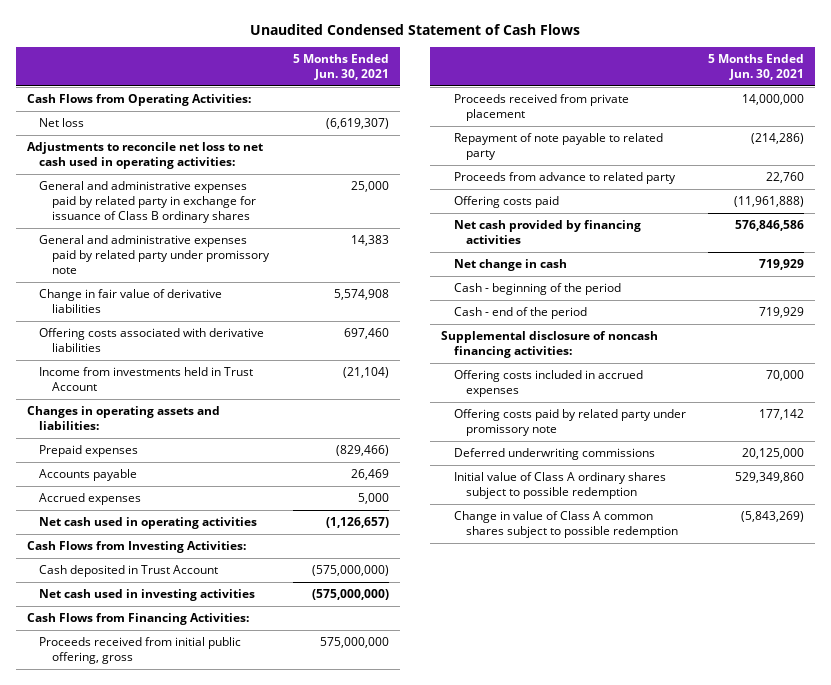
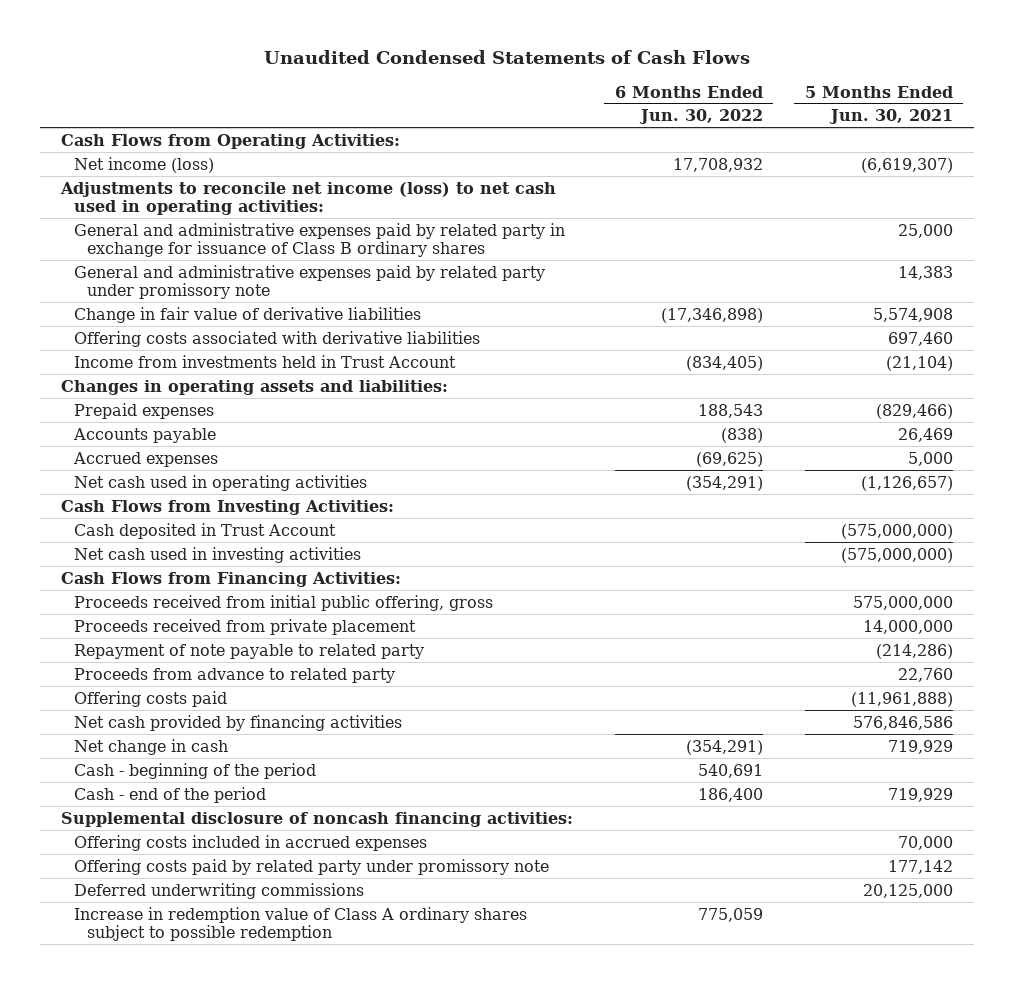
- Unaudited Condensed Statement of Cash Flows
+ Unaudited Condensed Statements of Cash Flows
- | 5 Months Ended Jun. 30, 2021
+ | 6 Months Ended Jun. 30, 2022 | 5 Months Ended Jun. 30, 2021
- Net loss | (6,619,307)
- Adjustments to reconcile net loss to net cash used in operating activities:
+ Net income (loss) | 17,708,932 | (6,619,307)
+ Adjustments to reconcile net income (loss) to net cash used in operating activities:
- Initial value of Class A ordinary shares subject to possible redemption | 529,349,860
- Change in value of Class A common shares subject to possible redemption | (5,843,269)
+ Increase in redemption value of Class A ordinary shares subject to possible redemption | 775,059 |

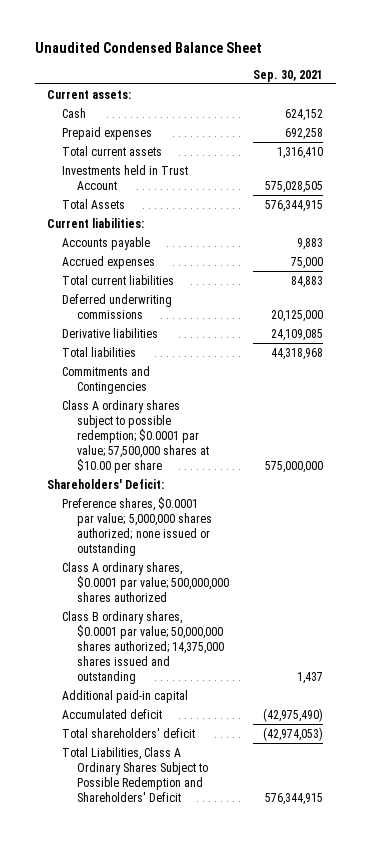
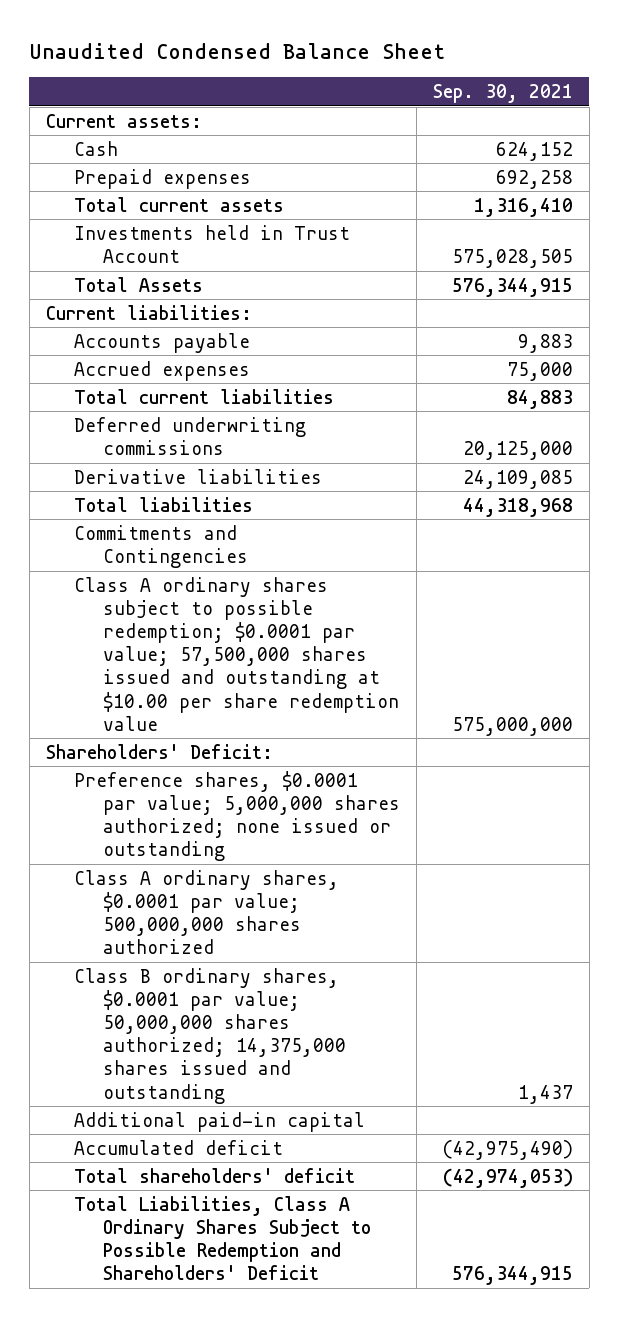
- Class A ordinary shares subject to possible redemption; $0.0001 par value; 57,500,000 shares at $10.00 per share | 575,000,000
+ Class A ordinary shares subject to possible redemption; $0.0001 par value; 57,500,000 shares issued and outstanding at $10.00 per share redemption value | 575,000,000

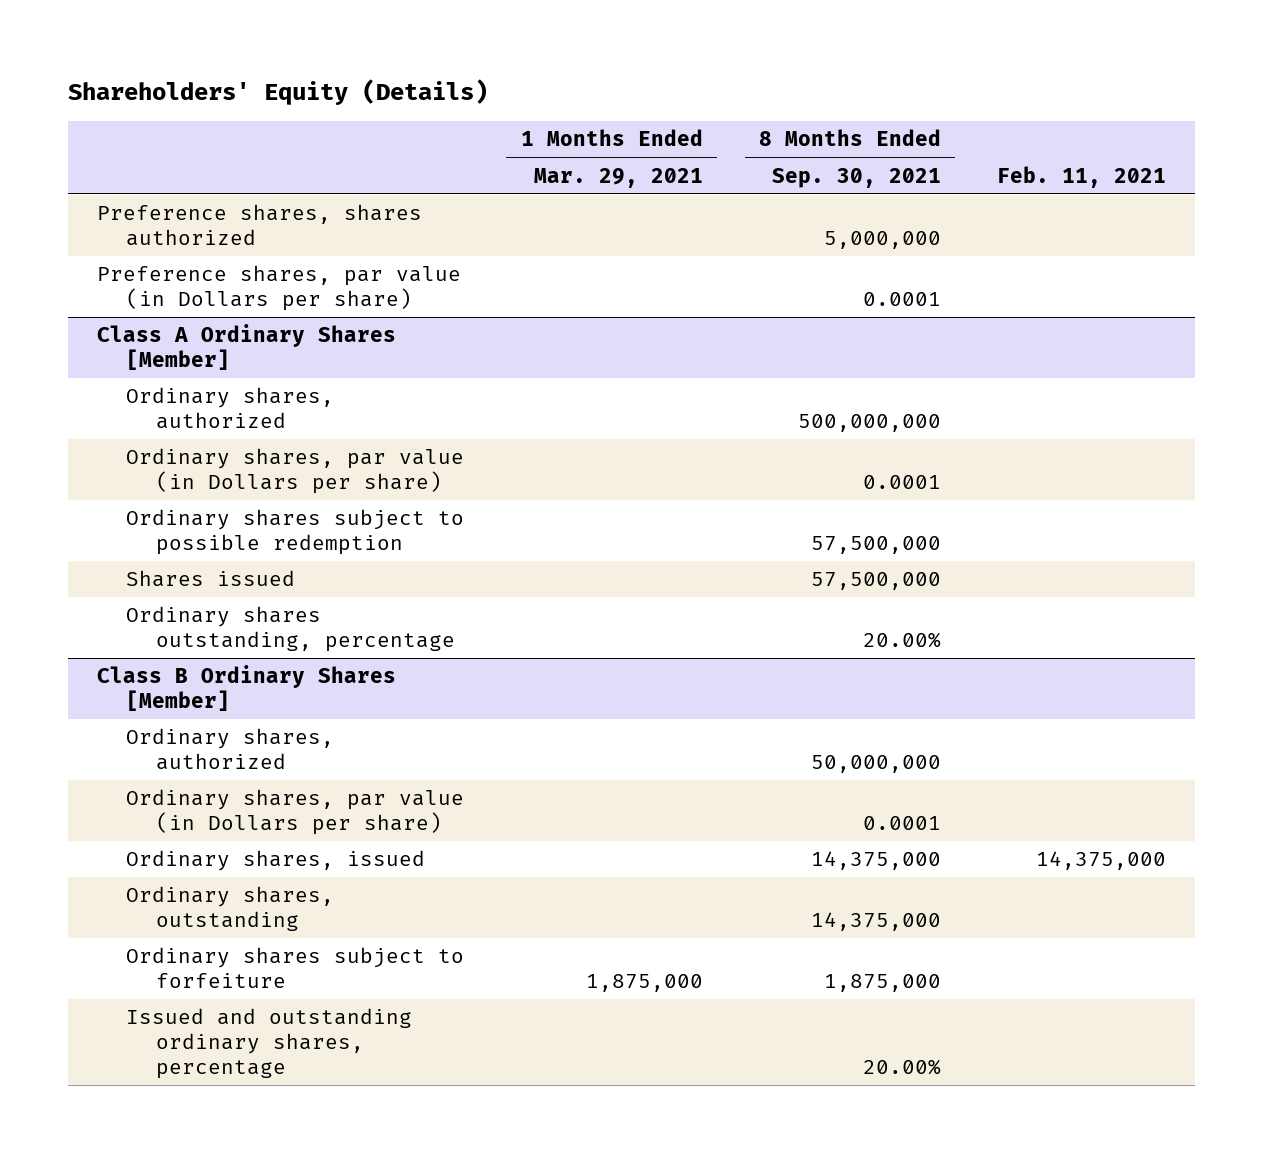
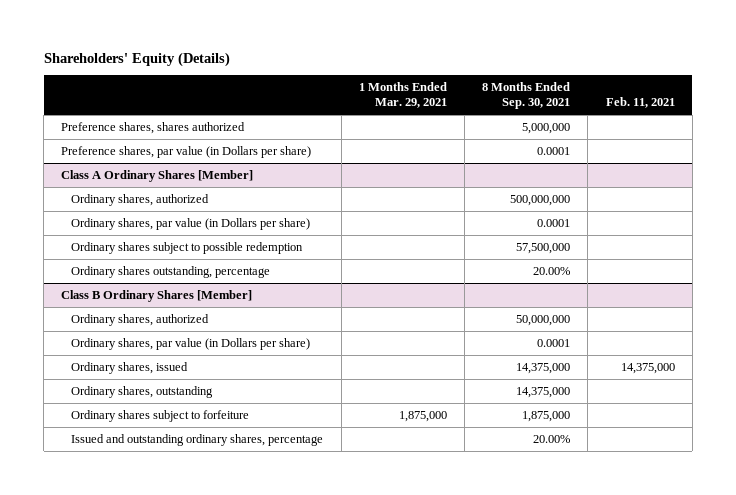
@ Class A Ordinary Shares [Member]
- Shares issued | | 57,500,000 |

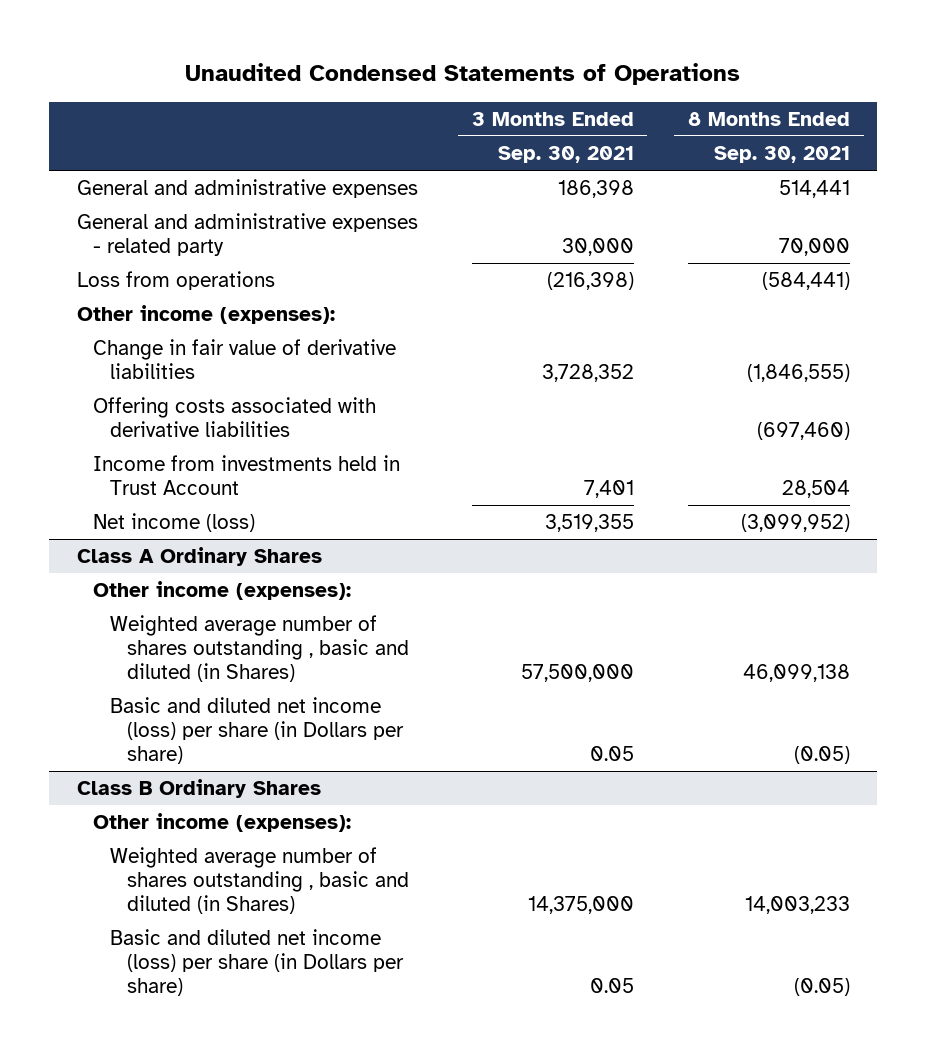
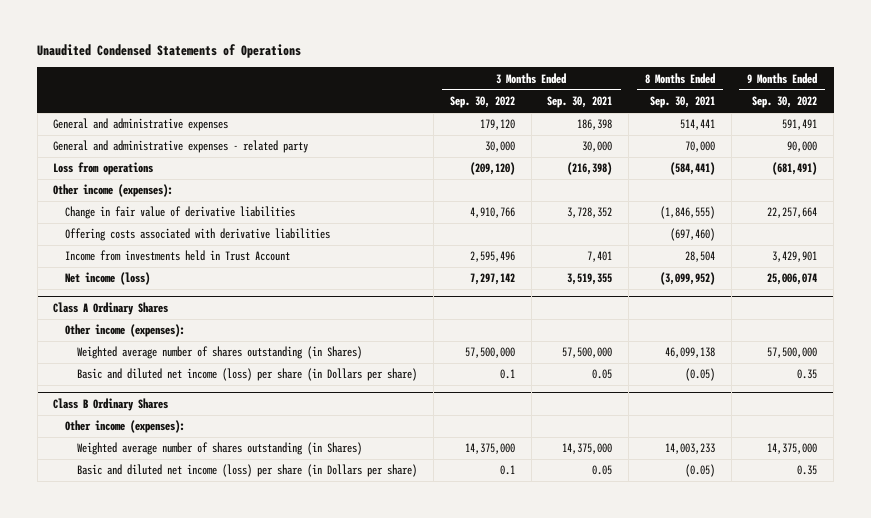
- | 3 Months Ended Sep. 30, 2021 | 8 Months Ended Sep. 30, 2021
+ | 3 Months Ended Sep. 30, 2022 | 3 Months Ended Sep. 30, 2021 | 8 Months Ended Sep. 30, 2021 | 9 Months Ended Sep. 30, 2022
@ Class A Ordinary Shares
- Weighted average number of shares outstanding , basic and diluted (in Shares) | 57,500,000 | 46,099,138
+ Weighted average number of shares outstanding (in Shares) | 57,500,000 | 57,500,000 | 46,099,138 | 57,500,000
@ Class B Ordinary Shares
- Weighted average number of shares outstanding , basic and diluted (in Shares) | 14,375,000 | 14,003,233
+ Weighted average number of shares outstanding (in Shares) | 14,375,000 | 14,375,000 | 14,003,233 | 14,375,000

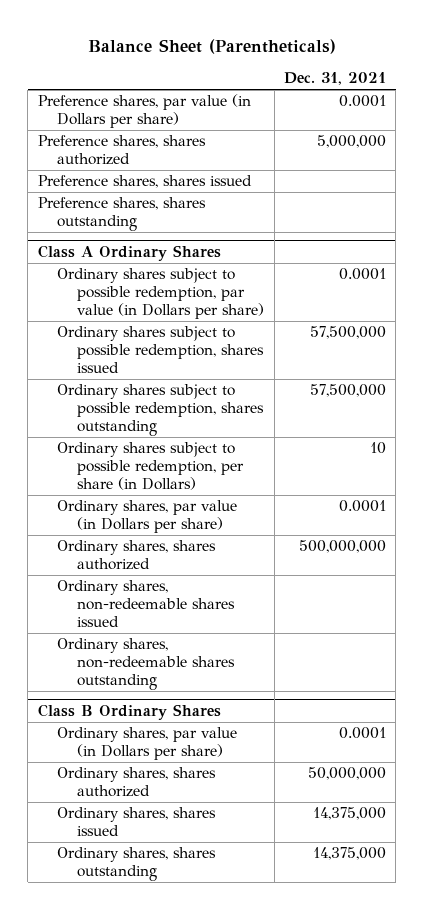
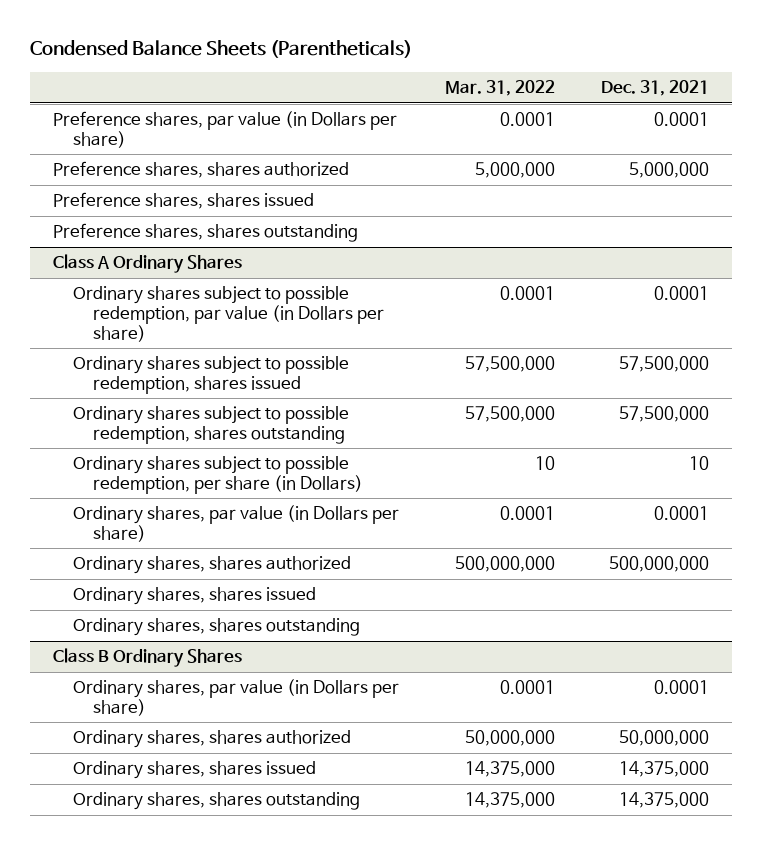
- Balance Sheet (Parentheticals)
+ Condensed Balance Sheets (Parentheticals)
- | Dec. 31, 2021
+ | Mar. 31, 2022 | Dec. 31, 2021
@ Class A Ordinary Shares
- Ordinary shares, non-redeemable shares issued
- Ordinary shares, non-redeemable shares outstanding
+ Ordinary shares, shares issued
+ Ordinary shares, shares outstanding

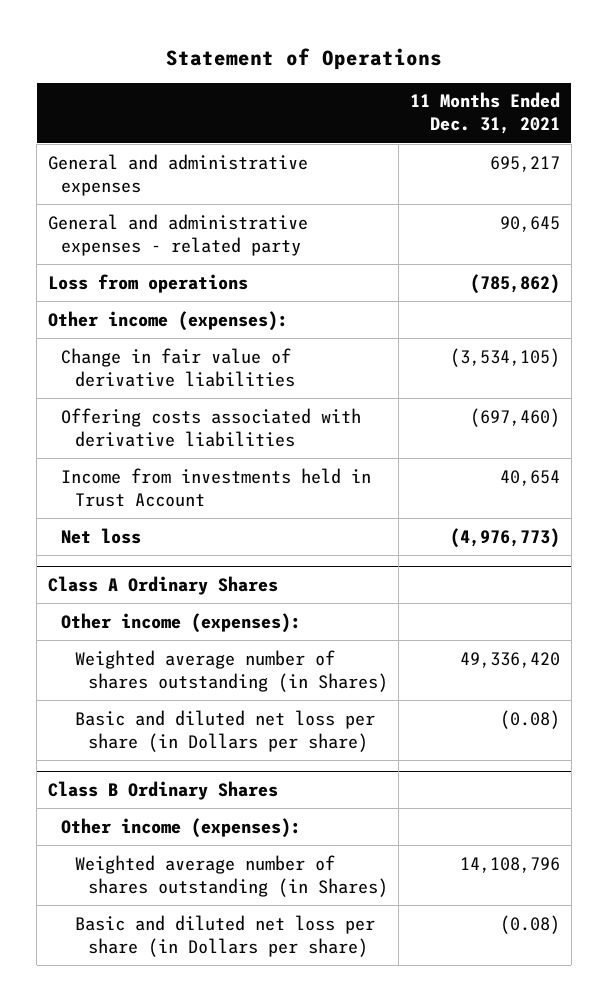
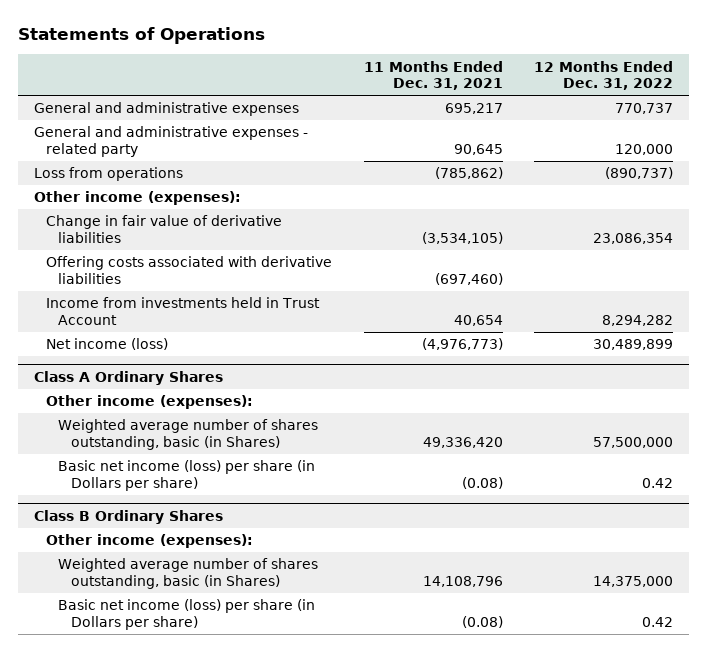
- Statement of Operations
+ Statements of Operations
- | 11 Months Ended Dec. 31, 2021
+ | 11 Months Ended Dec. 31, 2021 | 12 Months Ended Dec. 31, 2022
- Net loss | (4,976,773)
+ Net income (loss) | (4,976,773) | 30,489,899
@ Class A Ordinary Shares
- Weighted average number of shares outstanding (in Shares) | 49,336,420
- Basic and diluted net loss per share (in Dollars per share) | (0.08)
+ Weighted average number of shares outstanding, basic (in Shares) | 49,336,420 | 57,500,000
+ Basic net income (loss) per share (in Dollars per share) | (0.08) | 0.42
@ Class B Ordinary Shares
- Weighted average number of shares outstanding (in Shares) | 14,108,796
- Basic and diluted net loss per share (in Dollars per share) | (0.08)
+ Weighted average number of shares outstanding, basic (in Shares) | 14,108,796 | 14,375,000
+ Basic net income (loss) per share (in Dollars per share) | (0.08) | 0.42

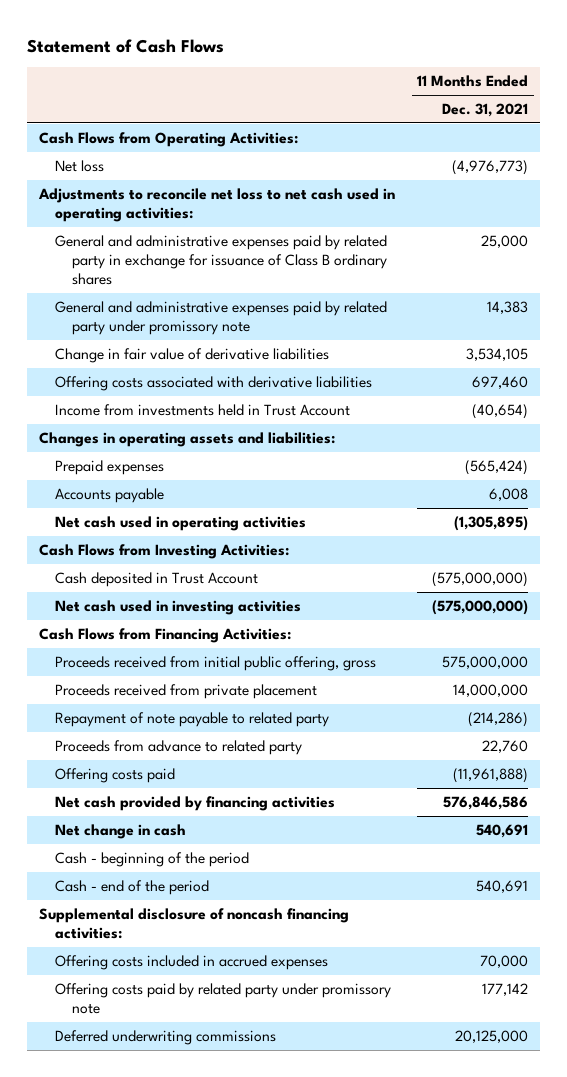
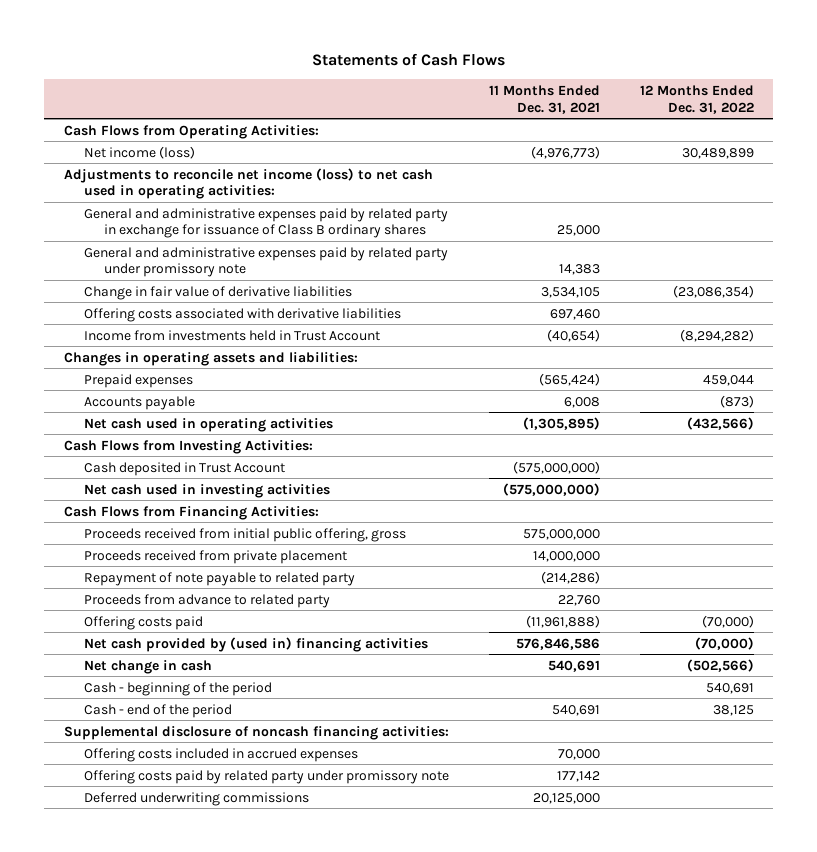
- Statement of Cash Flows
+ Statements of Cash Flows
- | 11 Months Ended Dec. 31, 2021
+ | 11 Months Ended Dec. 31, 2021 | 12 Months Ended Dec. 31, 2022
- Net loss | (4,976,773)
- Adjustments to reconcile net loss to net cash used in operating activities:
+ Net income (loss) | (4,976,773) | 30,489,899
+ Adjustments to reconcile net income (loss) to net cash used in operating activities:
- Net cash provided by financing activities | 576,846,586
+ Net cash provided by (used in) financing activities | 576,846,586 | (70,000)

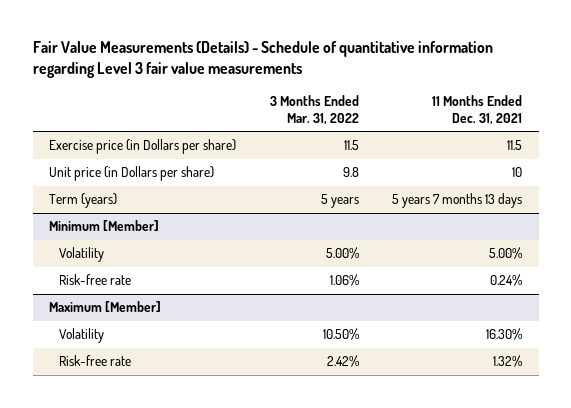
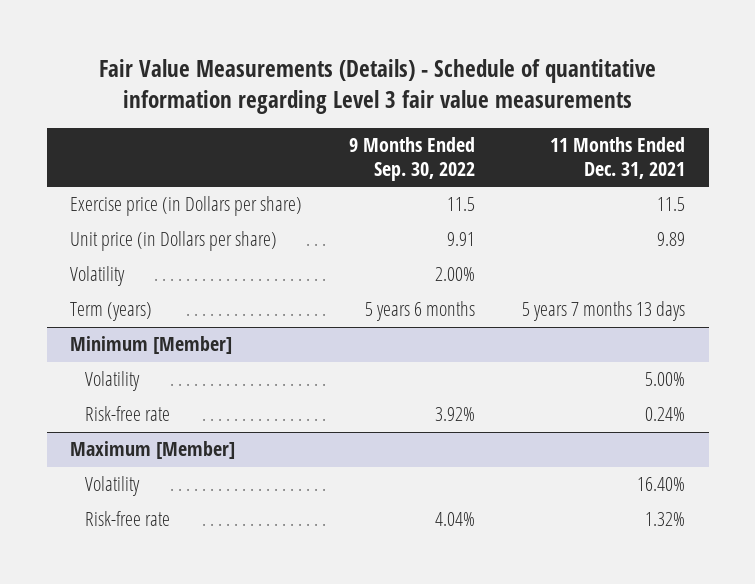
- | 3 Months Ended Mar. 31, 2022 | 11 Months Ended Dec. 31, 2021
+ | 9 Months Ended Sep. 30, 2022 | 11 Months Ended Dec. 31, 2021
- Unit price (in Dollars per share) | 9.8 | 10
+ Unit price (in Dollars per share) | 9.91 | 9.89
+ Volatility | 2.00% |
@ Maximum [Member]
- Volatility | 10.50% | 16.30%
+ Volatility | | 16.40%

